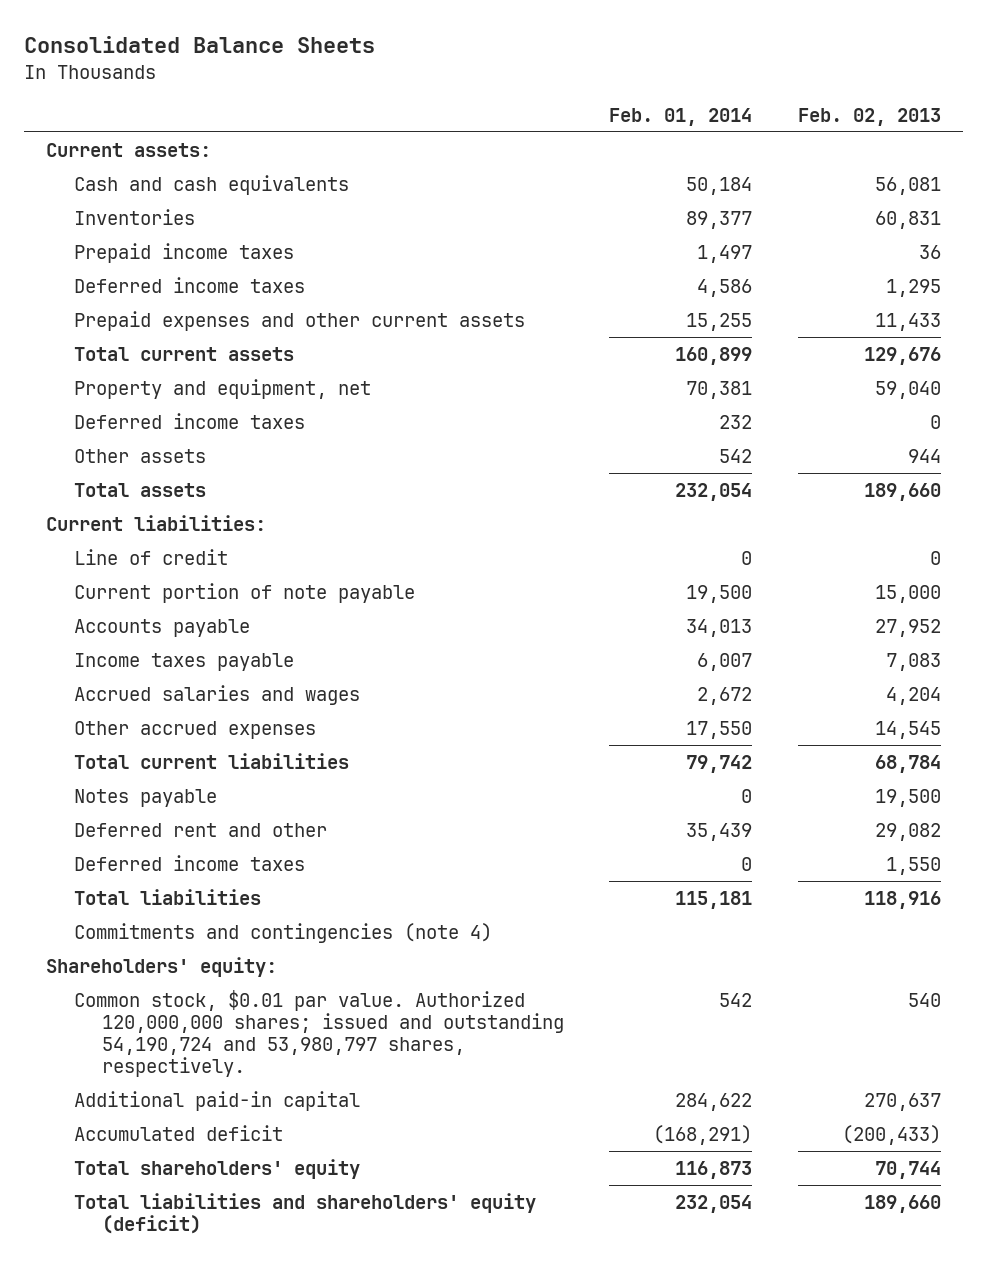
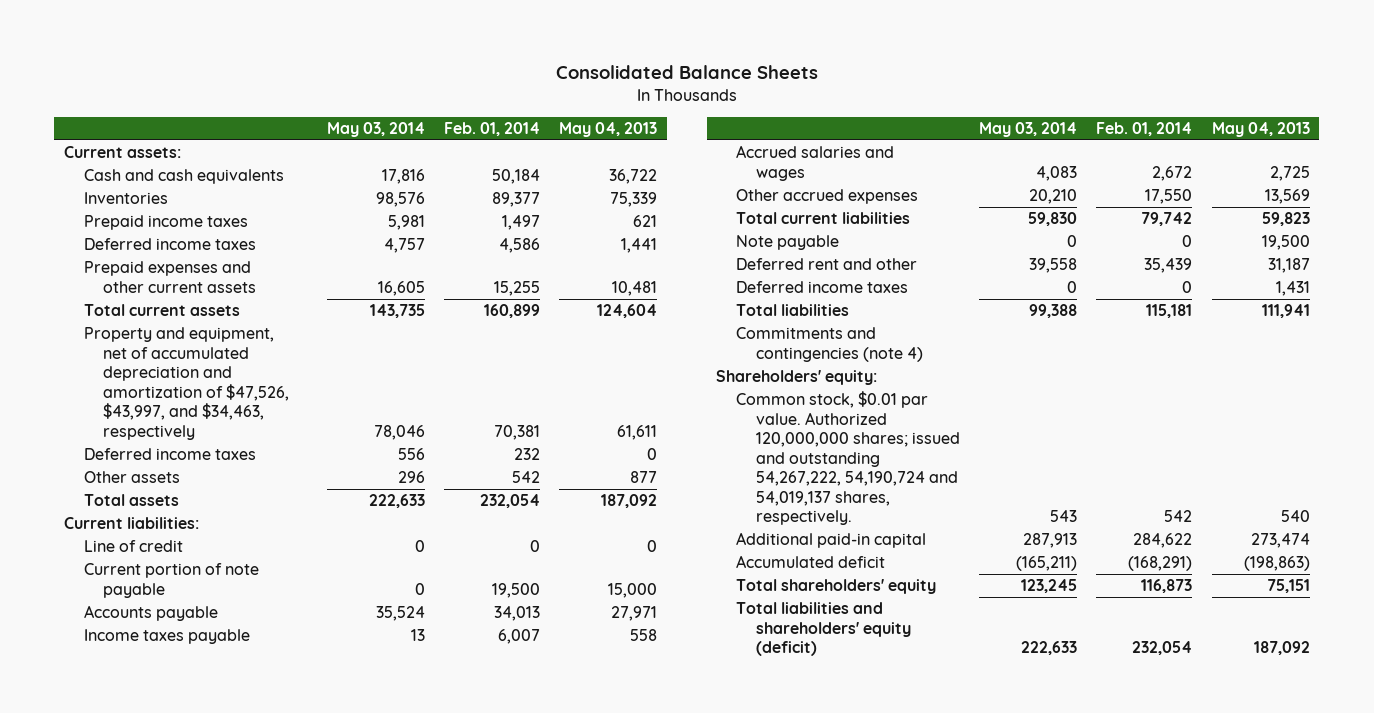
- | Feb. 01, 2014 | Feb. 02, 2013
+ | May 03, 2014 | Feb. 01, 2014 | May 04, 2013
- Property and equipment, net | 70,381 | 59,040
+ Property and equipment, net of accumulated depreciation and amortization of $47,526, $43,997, and $34,463, respectively | 78,046 | 70,381 | 61,611
- Notes payable | 0 | 19,500
+ Note payable | 0 | 0 | 19,500
- Common stock, $0.01 par value. Authorized 120,000,000 shares; issued and outstanding 54,190,724 and 53,980,797 shares, respectively. | 542 | 540
+ Common stock, $0.01 par value. Authorized 120,000,000 shares; issued and outstanding 54,267,222, 54,190,724 and 54,019,137 shares, respectively. | 543 | 542 | 540

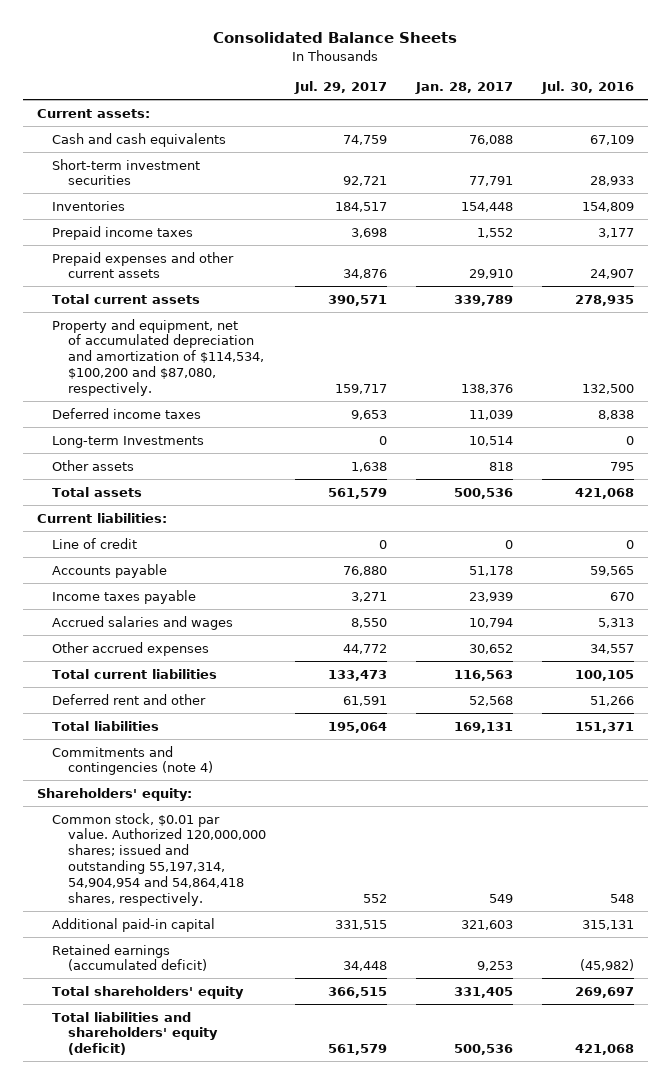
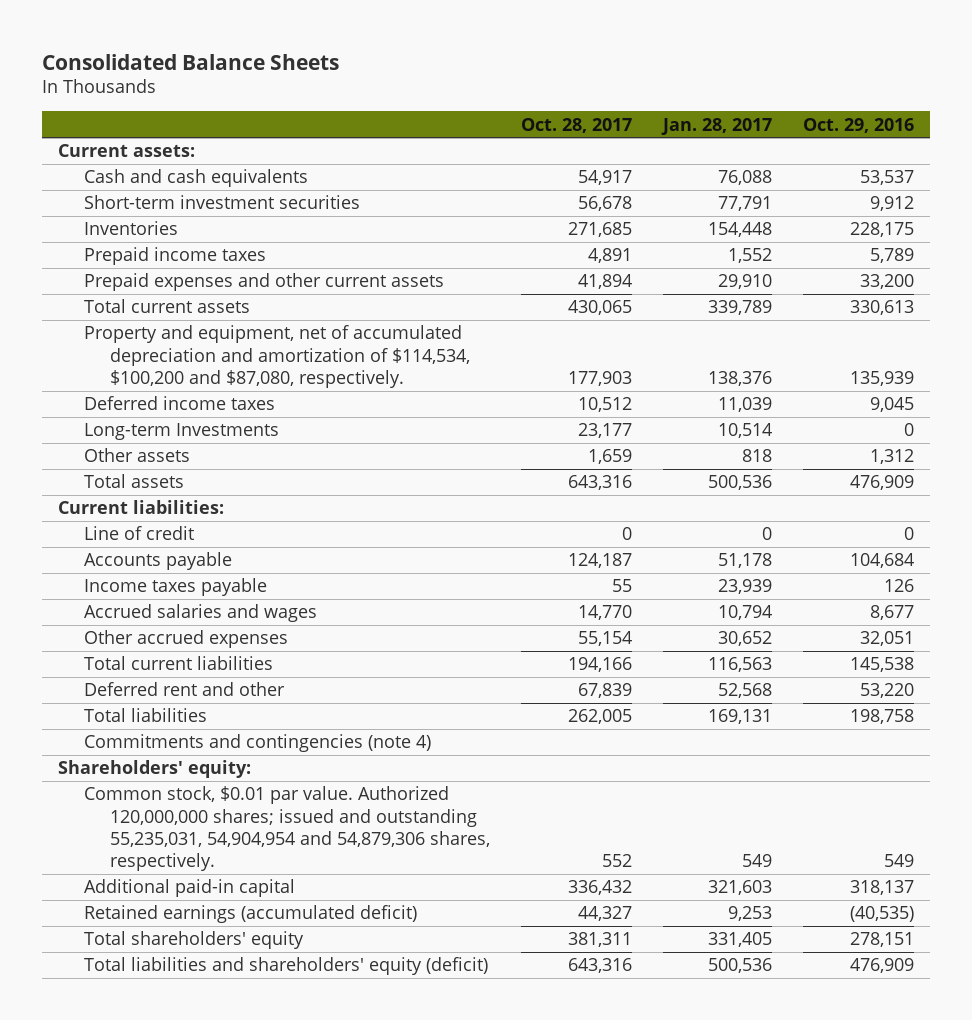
- | Jul. 29, 2017 | Jan. 28, 2017 | Jul. 30, 2016
+ | Oct. 28, 2017 | Jan. 28, 2017 | Oct. 29, 2016
- Common stock, $0.01 par value. Authorized 120,000,000 shares; issued and outstanding 55,197,314, 54,904,954 and 54,864,418 shares, respectively. | 552 | 549 | 548
+ Common stock, $0.01 par value. Authorized 120,000,000 shares; issued and outstanding 55,235,031, 54,904,954 and 54,879,306 shares, respectively. | 552 | 549 | 549

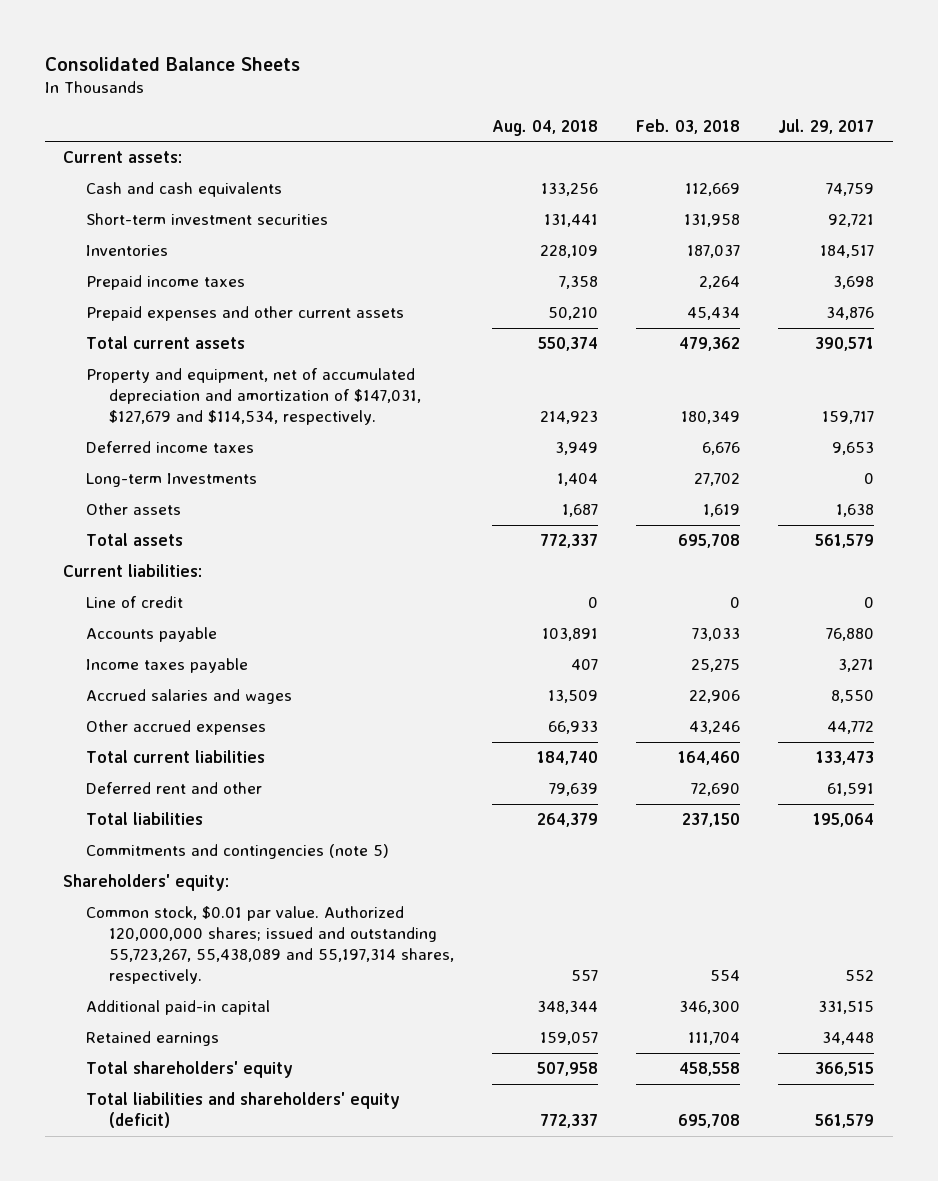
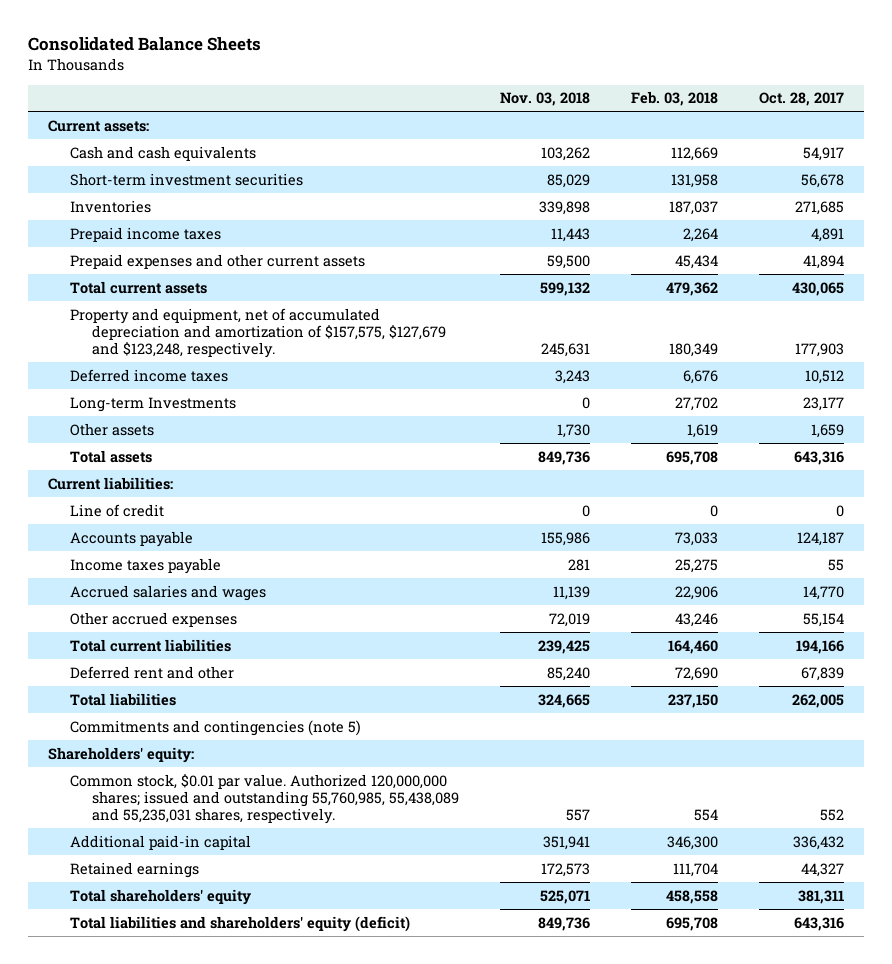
- | Aug. 04, 2018 | Feb. 03, 2018 | Jul. 29, 2017
+ | Nov. 03, 2018 | Feb. 03, 2018 | Oct. 28, 2017
- Property and equipment, net of accumulated depreciation and amortization of $147,031, $127,679 and $114,534, respectively. | 214,923 | 180,349 | 159,717
+ Property and equipment, net of accumulated depreciation and amortization of $157,575, $127,679 and $123,248, respectively. | 245,631 | 180,349 | 177,903
- Common stock, $0.01 par value. Authorized 120,000,000 shares; issued and outstanding 55,723,267, 55,438,089 and 55,197,314 shares, respectively. | 557 | 554 | 552
+ Common stock, $0.01 par value. Authorized 120,000,000 shares; issued and outstanding 55,760,985, 55,438,089 and 55,235,031 shares, respectively. | 557 | 554 | 552

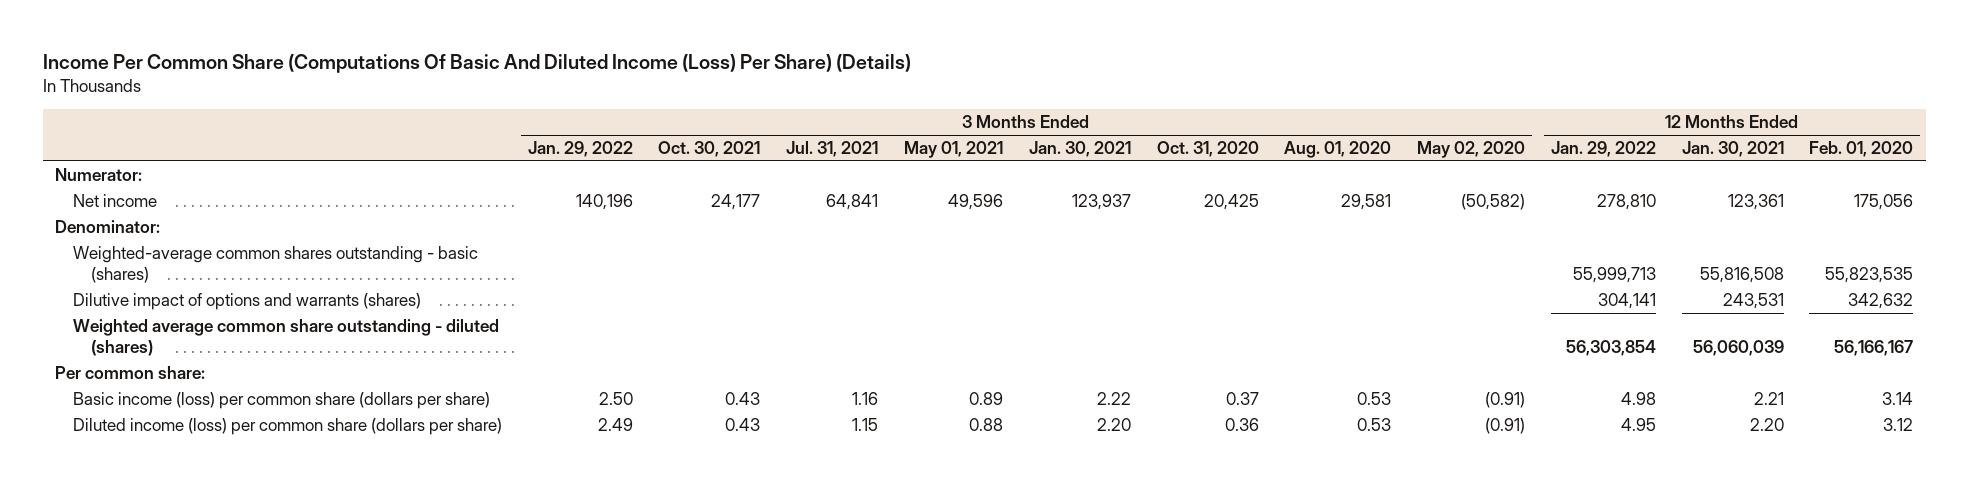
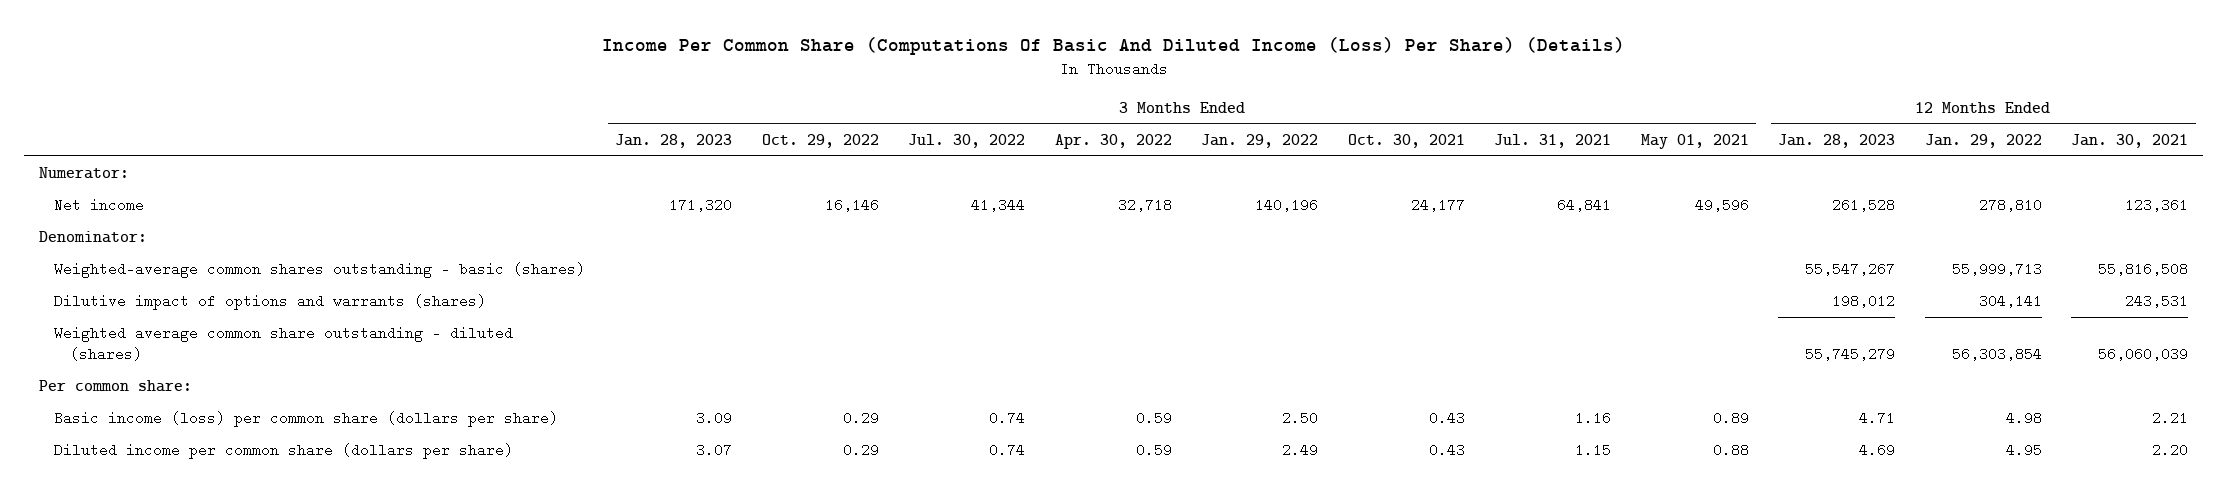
- | 3 Months Ended Jan. 29, 2022 | 3 Months Ended Oct. 30, 2021 | 3 Months Ended Jul. 31, 2021 | 3 Months Ended May 01, 2021 | 3 Months Ended Jan. 30, 2021 | 3 Months Ended Oct. 31, 2020 | 3 Months Ended Aug. 01, 2020 | 3 Months Ended May 02, 2020 | 12 Months Ended Jan. 29, 2022 | 12 Months Ended Jan. 30, 2021 | 12 Months Ended Feb. 01, 2020
+ | 3 Months Ended Jan. 28, 2023 | 3 Months Ended Oct. 29, 2022 | 3 Months Ended Jul. 30, 2022 | 3 Months Ended Apr. 30, 2022 | 3 Months Ended Jan. 29, 2022 | 3 Months Ended Oct. 30, 2021 | 3 Months Ended Jul. 31, 2021 | 3 Months Ended May 01, 2021 | 12 Months Ended Jan. 28, 2023 | 12 Months Ended Jan. 29, 2022 | 12 Months Ended Jan. 30, 2021
- Diluted income (loss) per common share (dollars per share) | 2.49 | 0.43 | 1.15 | 0.88 | 2.20 | 0.36 | 0.53 | (0.91) | 4.95 | 2.20 | 3.12
+ Diluted income per common share (dollars per share) | 3.07 | 0.29 | 0.74 | 0.59 | 2.49 | 0.43 | 1.15 | 0.88 | 4.69 | 4.95 | 2.20

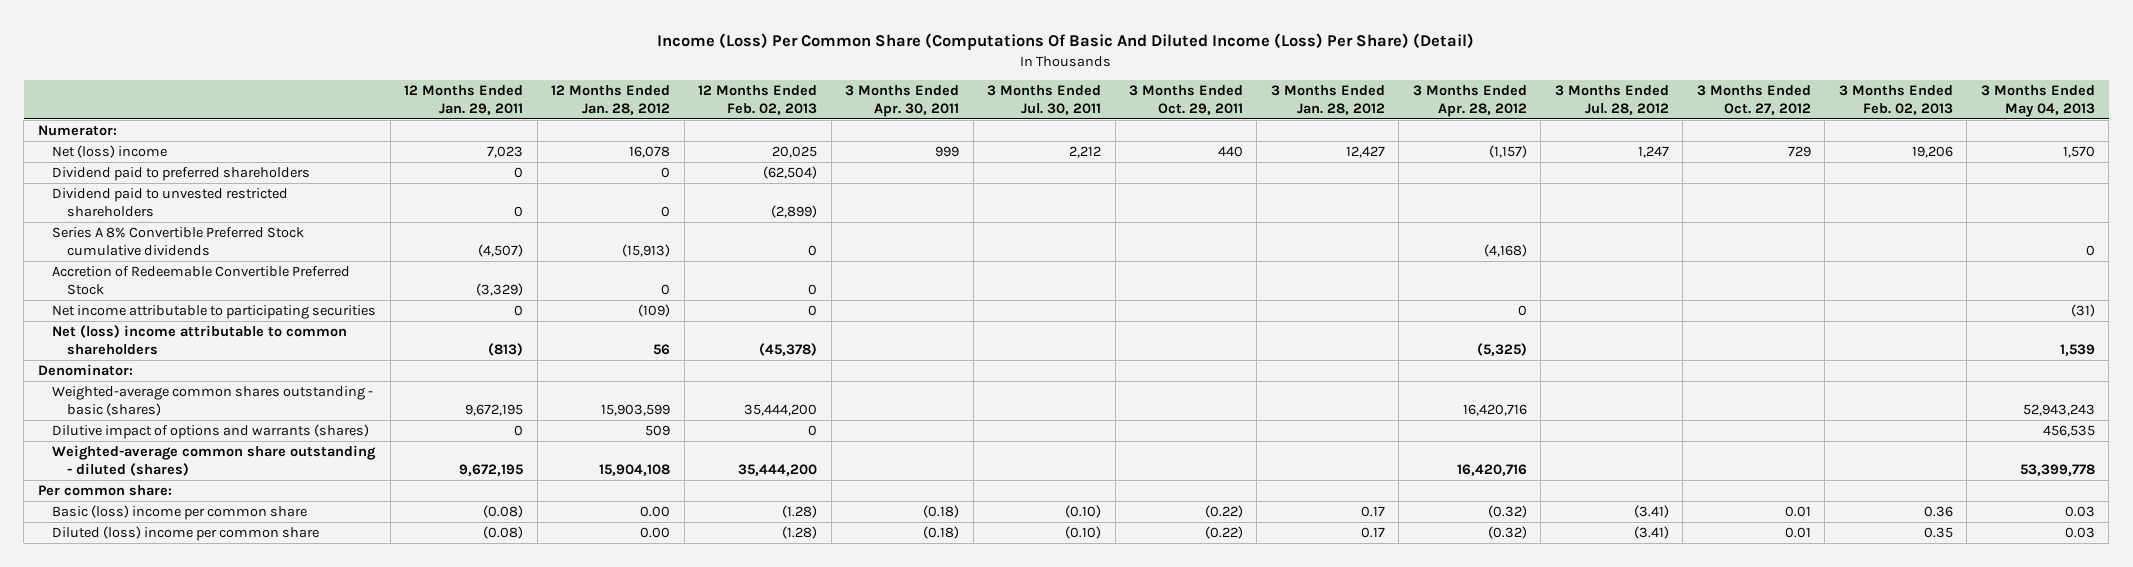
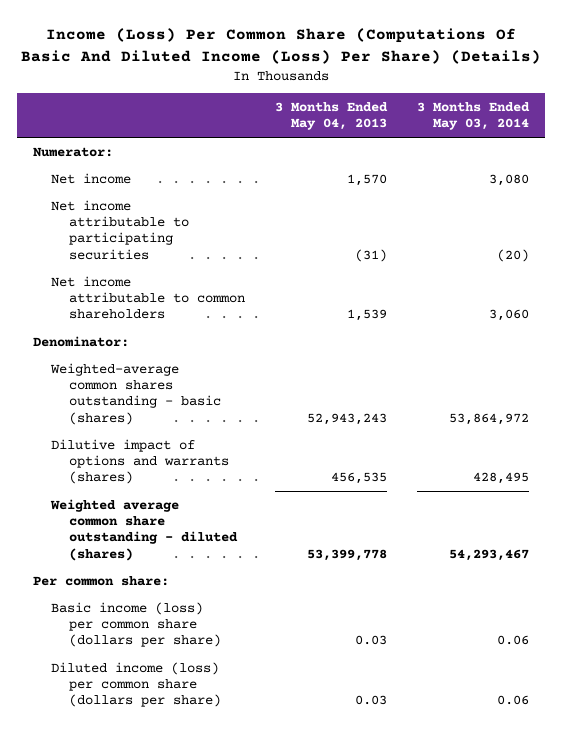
- Income (Loss) Per Common Share (Computations Of Basic And Diluted Income (Loss) Per Share) (Detail)
+ Income (Loss) Per Common Share (Computations Of Basic And Diluted Income (Loss) Per Share) (Details)
- | 12 Months Ended Jan. 29, 2011 | 12 Months Ended Jan. 28, 2012 | 12 Months Ended Feb. 02, 2013 | 3 Months Ended Apr. 30, 2011 | 3 Months Ended Jul. 30, 2011 | 3 Months Ended Oct. 29, 2011 | 3 Months Ended Jan. 28, 2012 | 3 Months Ended Apr. 28, 2012 | 3 Months Ended Jul. 28, 2012 | 3 Months Ended Oct. 27, 2012 | 3 Months Ended Feb. 02, 2013 | 3 Months Ended May 04, 2013
+ | 3 Months Ended May 04, 2013 | 3 Months Ended May 03, 2014
- Net (loss) income | 7,023 | 16,078 | 20,025 | 999 | 2,212 | 440 | 12,427 | (1,157) | 1,247 | 729 | 19,206 | 1,570
- Dividend paid to preferred shareholders | 0 | 0 | (62,504) | | | | | | | | |
- Dividend paid to unvested restricted shareholders | 0 | 0 | (2,899) | | | | | | | | |
- Series A 8% Convertible Preferred Stock cumulative dividends | (4,507) | (15,913) | 0 | | | | | (4,168) | | | | 0
- Accretion of Redeemable Convertible Preferred Stock | (3,329) | 0 | 0 | | | | | | | | |
+ Net income | 1,570 | 3,080
- Net (loss) income attributable to common shareholders | (813) | 56 | (45,378) | | | | | (5,325) | | | | 1,539
+ Net income attributable to common shareholders | 1,539 | 3,060
- Weighted-average common share outstanding - diluted (shares) | 9,672,195 | 15,904,108 | 35,444,200 | | | | | 16,420,716 | | | | 53,399,778
+ Weighted average common share outstanding - diluted (shares) | 53,399,778 | 54,293,467
- Basic (loss) income per common share | (0.08) | 0.00 | (1.28) | (0.18) | (0.10) | (0.22) | 0.17 | (0.32) | (3.41) | 0.01 | 0.36 | 0.03
- Diluted (loss) income per common share | (0.08) | 0.00 | (1.28) | (0.18) | (0.10) | (0.22) | 0.17 | (0.32) | (3.41) | 0.01 | 0.35 | 0.03
+ Basic income (loss) per common share (dollars per share) | 0.03 | 0.06
+ Diluted income (loss) per common share (dollars per share) | 0.03 | 0.06

